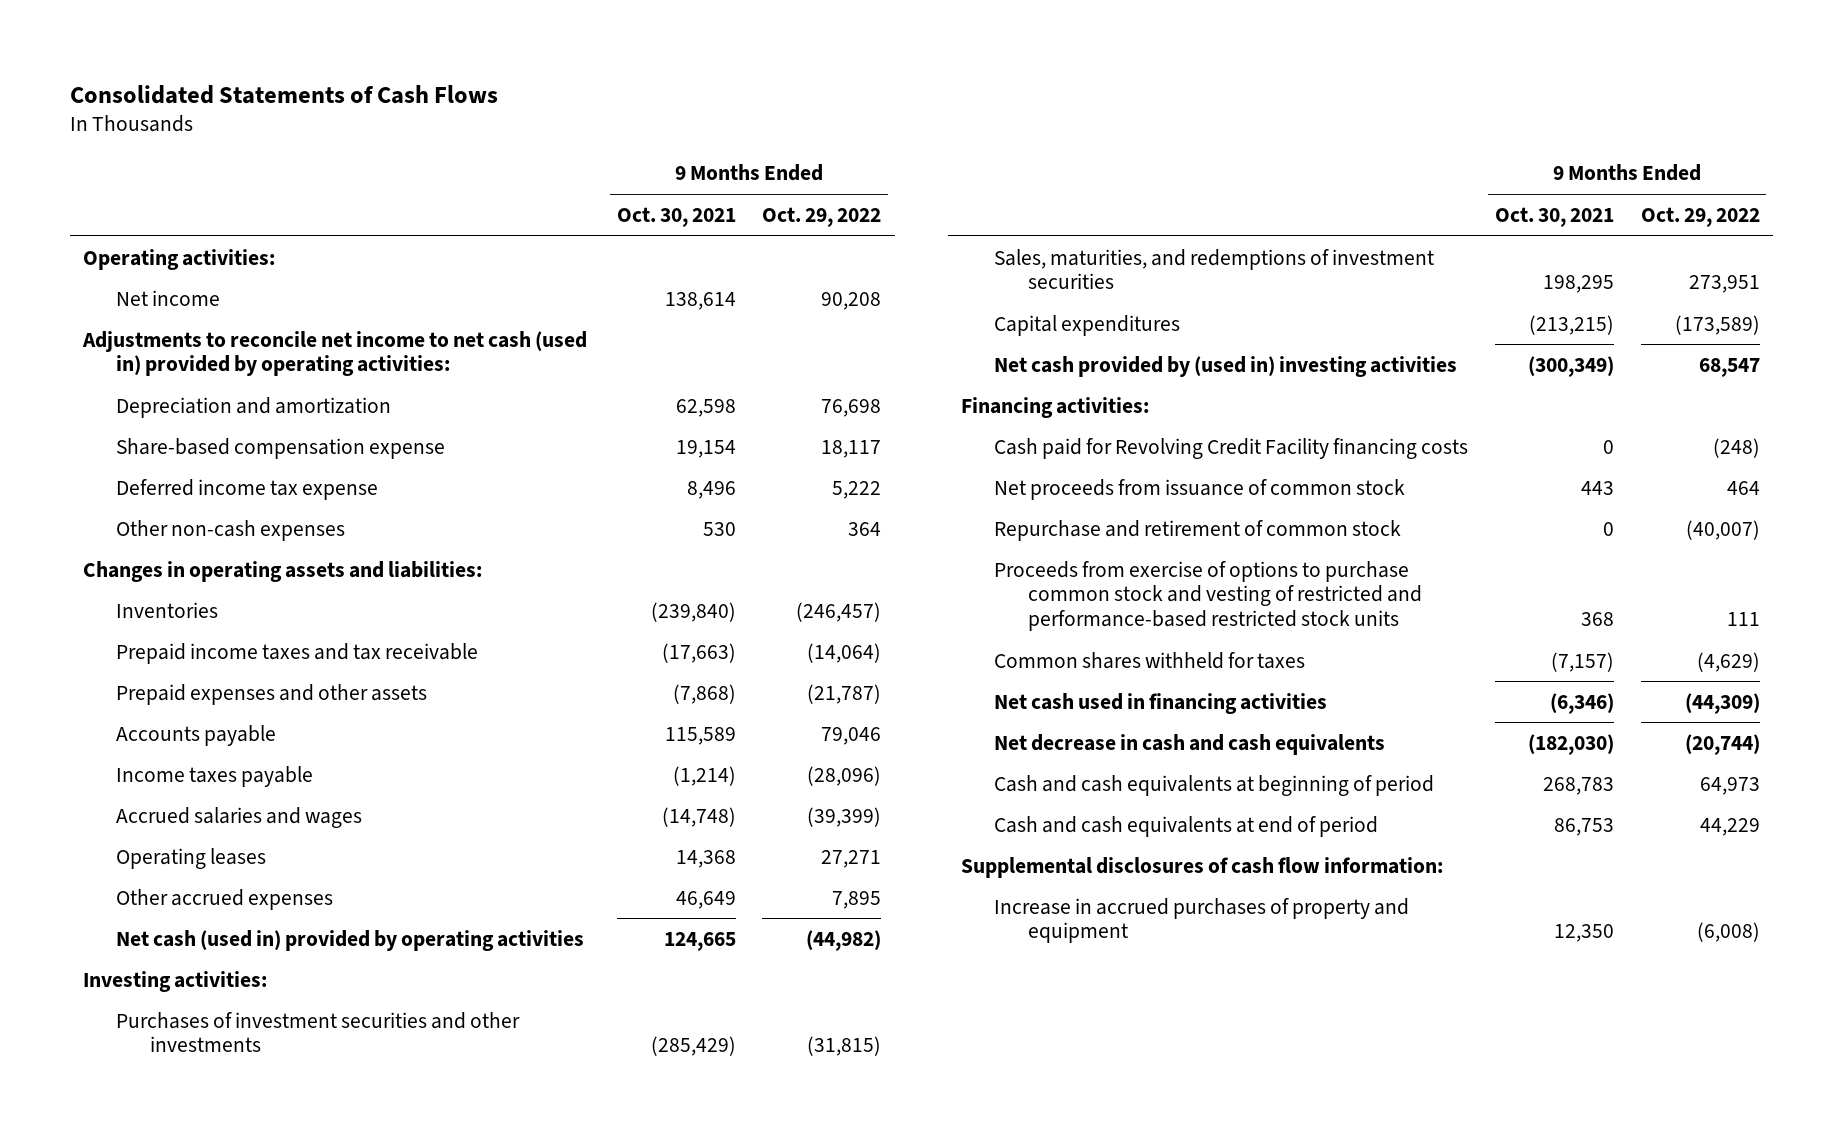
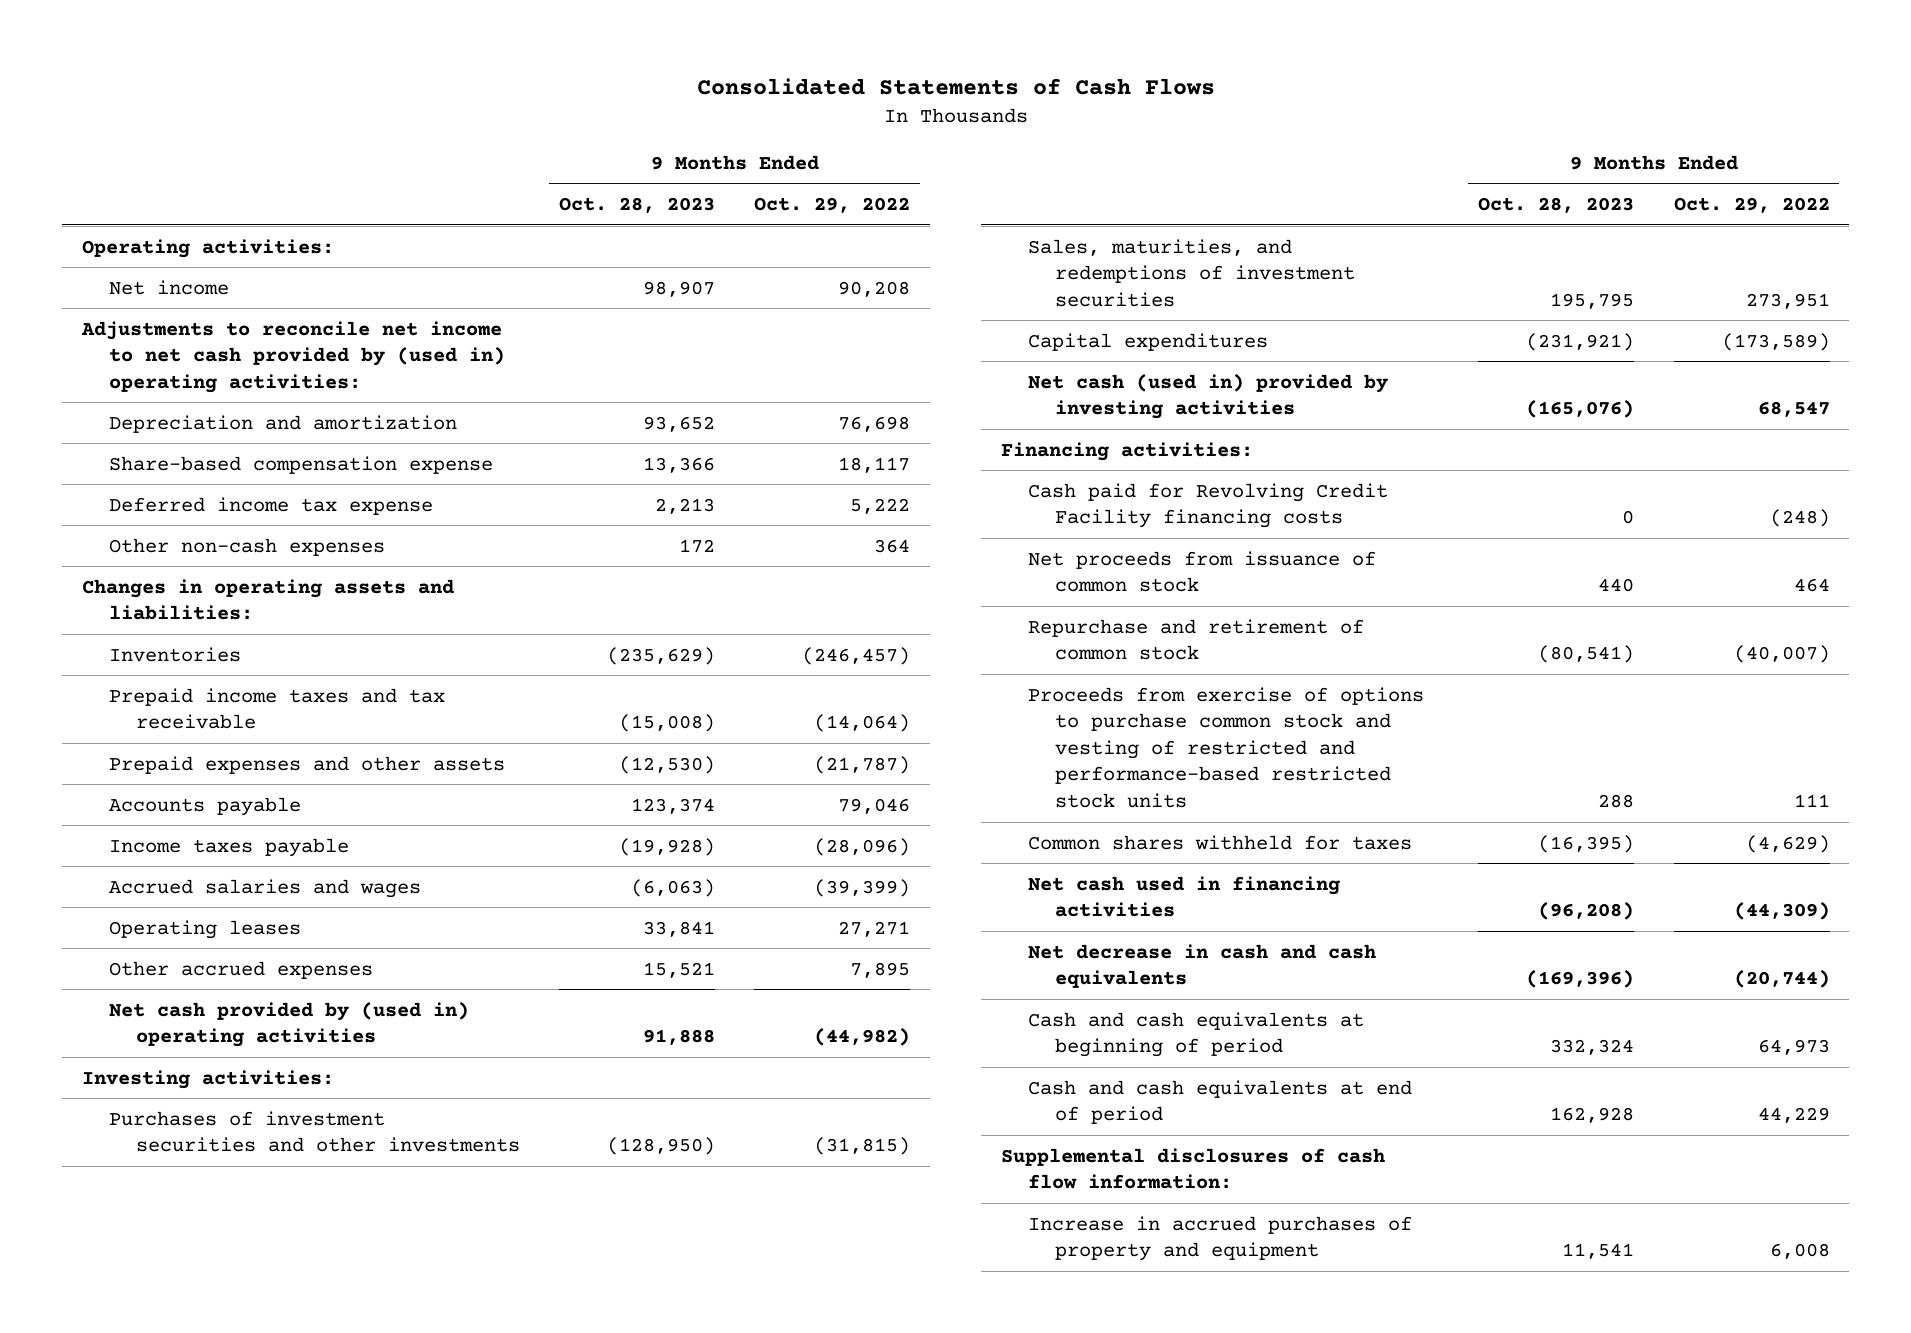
- | 9 Months Ended Oct. 30, 2021 | 9 Months Ended Oct. 29, 2022
+ | 9 Months Ended Oct. 28, 2023 | 9 Months Ended Oct. 29, 2022
- Adjustments to reconcile net income to net cash (used in) provided by operating activities:
+ Adjustments to reconcile net income to net cash provided by (used in) operating activities:
- Net cash (used in) provided by operating activities | 124,665 | (44,982)
+ Net cash provided by (used in) operating activities | 91,888 | (44,982)
- Net cash provided by (used in) investing activities | (300,349) | 68,547
+ Net cash (used in) provided by investing activities | (165,076) | 68,547
- Increase in accrued purchases of property and equipment | 12,350 | (6,008)
+ Increase in accrued purchases of property and equipment | 11,541 | 6,008

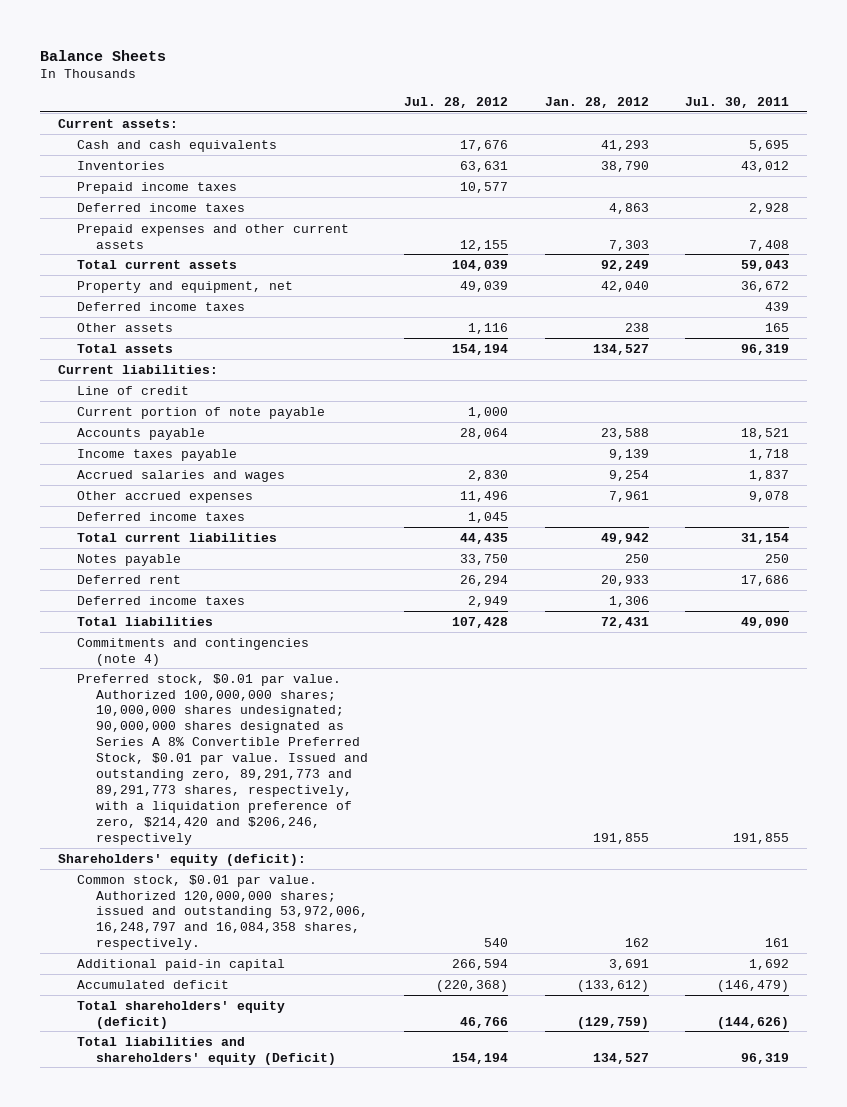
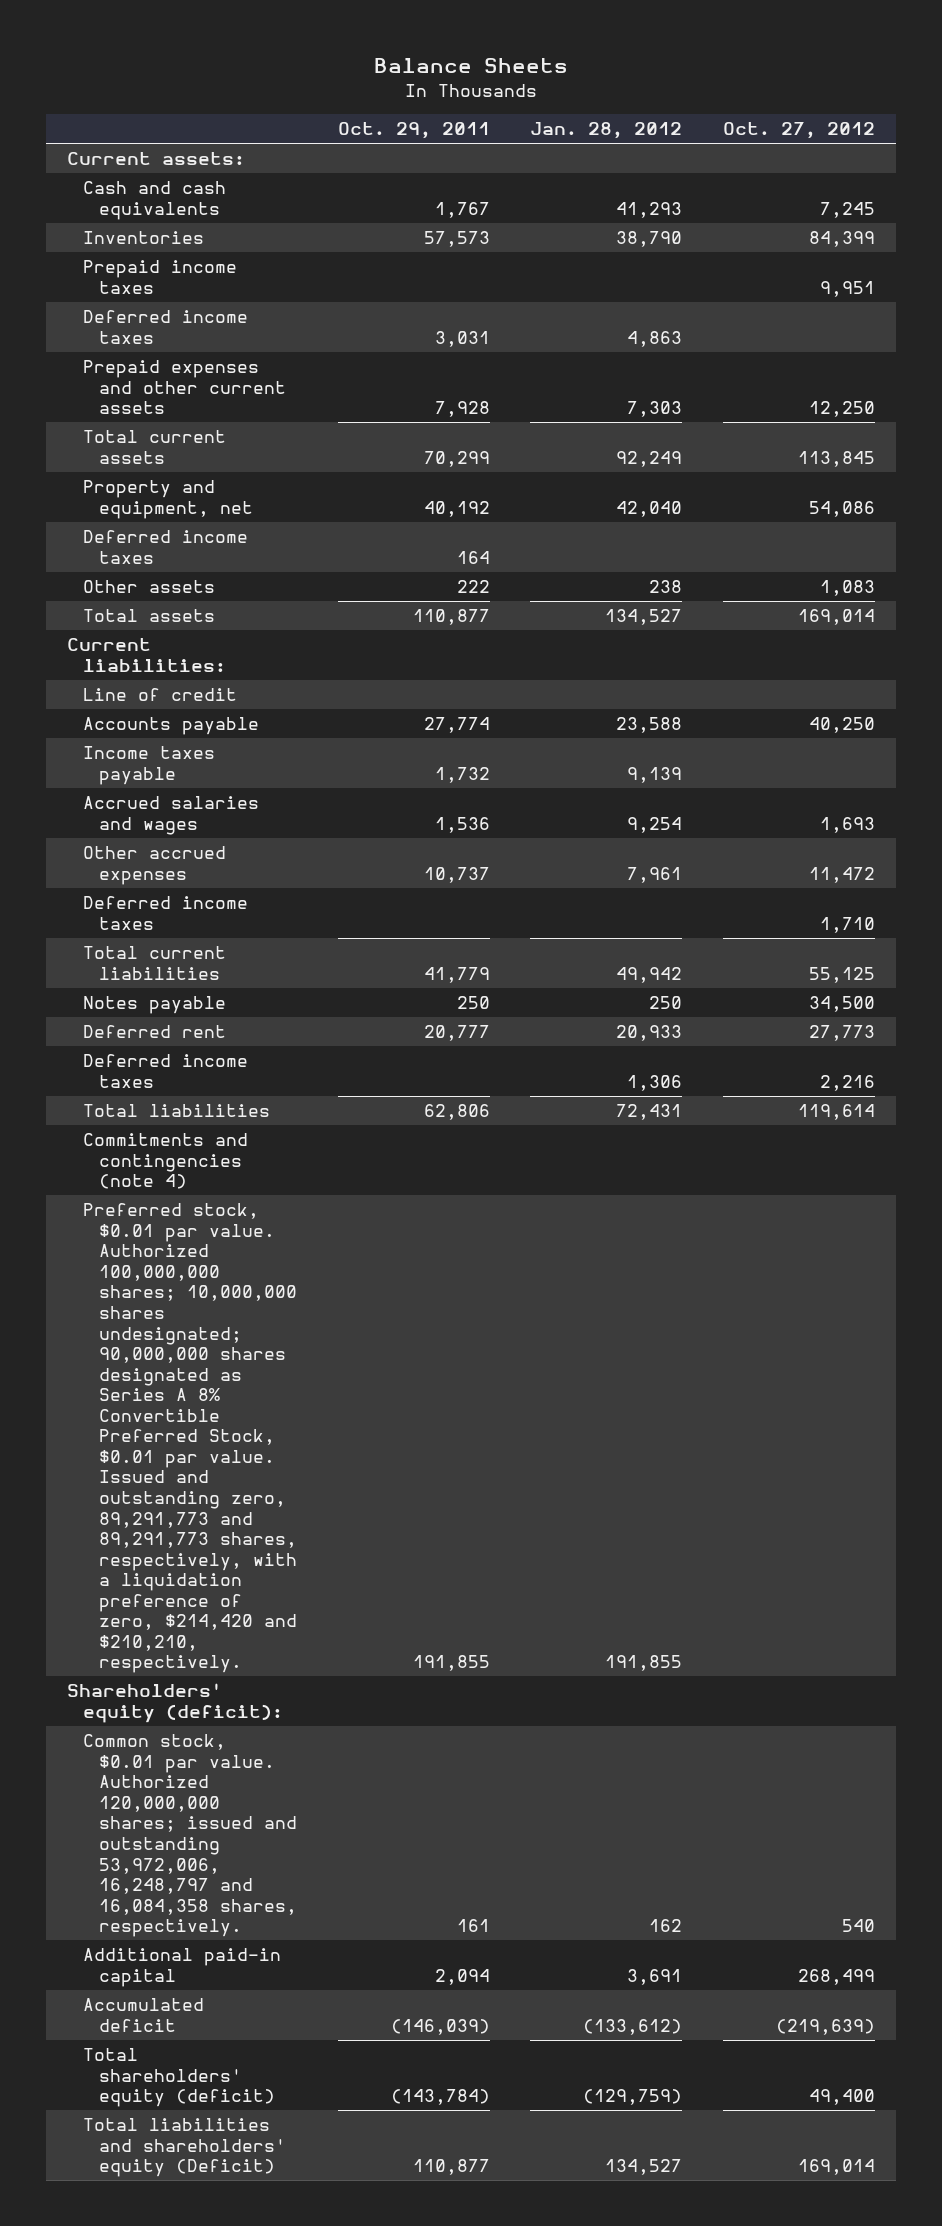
- | Jul. 28, 2012 | Jan. 28, 2012 | Jul. 30, 2011
+ | Oct. 29, 2011 | Jan. 28, 2012 | Oct. 27, 2012
- Current portion of note payable | 1,000 | |
- Preferred stock, $0.01 par value. Authorized 100,000,000 shares; 10,000,000 shares undesignated; 90,000,000 shares designated as Series A 8% Convertible Preferred Stock, $0.01 par value. Issued and outstanding zero, 89,291,773 and 89,291,773 shares, respectively, with a liquidation preference of zero, $214,420 and $206,246, respectively | | 191,855 | 191,855
+ Preferred stock, $0.01 par value. Authorized 100,000,000 shares; 10,000,000 shares undesignated; 90,000,000 shares designated as Series A 8% Convertible Preferred Stock, $0.01 par value. Issued and outstanding zero, 89,291,773 and 89,291,773 shares, respectively, with a liquidation preference of zero, $214,420 and $210,210, respectively. | 191,855 | 191,855 |

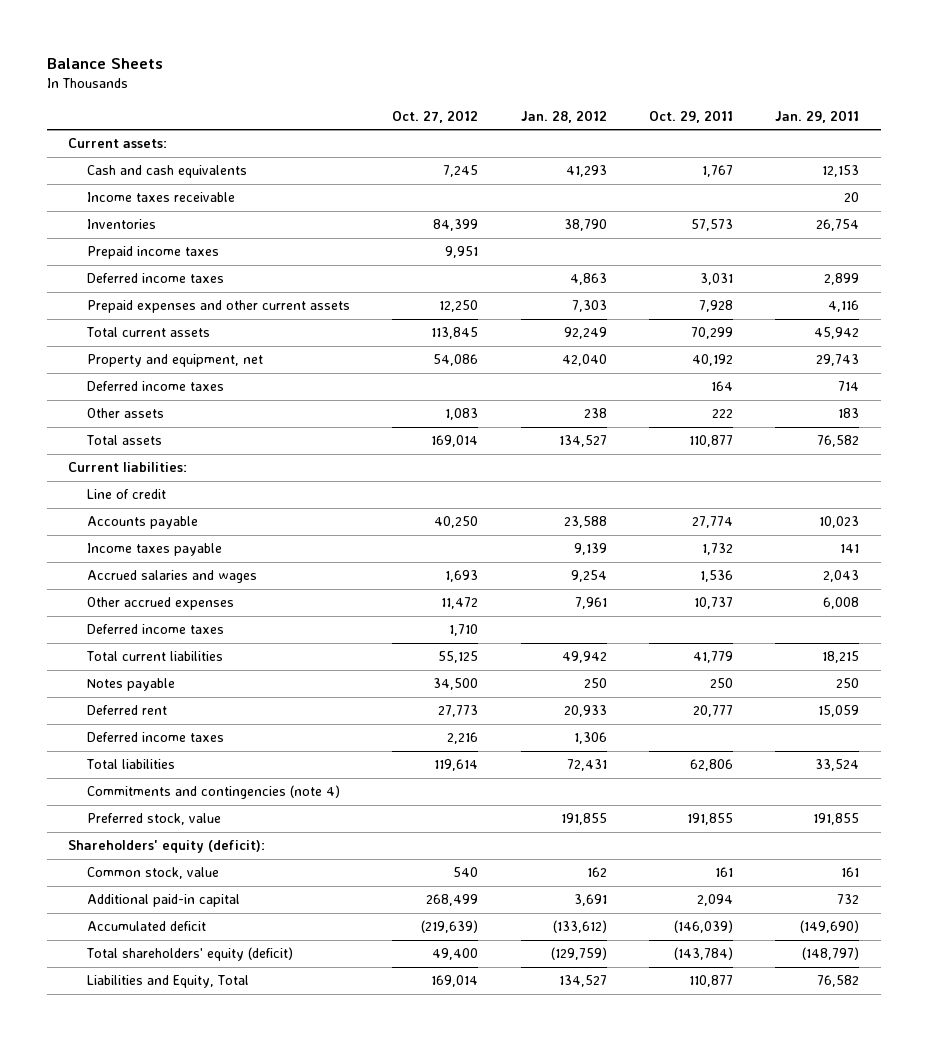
- | Oct. 29, 2011 | Jan. 28, 2012 | Oct. 27, 2012
+ | Oct. 27, 2012 | Jan. 28, 2012 | Oct. 29, 2011 | Jan. 29, 2011
+ Income taxes receivable | | | | 20
- Preferred stock, $0.01 par value. Authorized 100,000,000 shares; 10,000,000 shares undesignated; 90,000,000 shares designated as Series A 8% Convertible Preferred Stock, $0.01 par value. Issued and outstanding zero, 89,291,773 and 89,291,773 shares, respectively, with a liquidation preference of zero, $214,420 and $210,210, respectively. | 191,855 | 191,855 |
+ Preferred stock, value | | 191,855 | 191,855 | 191,855
- Common stock, $0.01 par value. Authorized 120,000,000 shares; issued and outstanding 53,972,006, 16,248,797 and 16,084,358 shares, respectively. | 161 | 162 | 540
+ Common stock, value | 540 | 162 | 161 | 161
- Total liabilities and shareholders' equity (Deficit) | 110,877 | 134,527 | 169,014
+ Liabilities and Equity, Total | 169,014 | 134,527 | 110,877 | 76,582

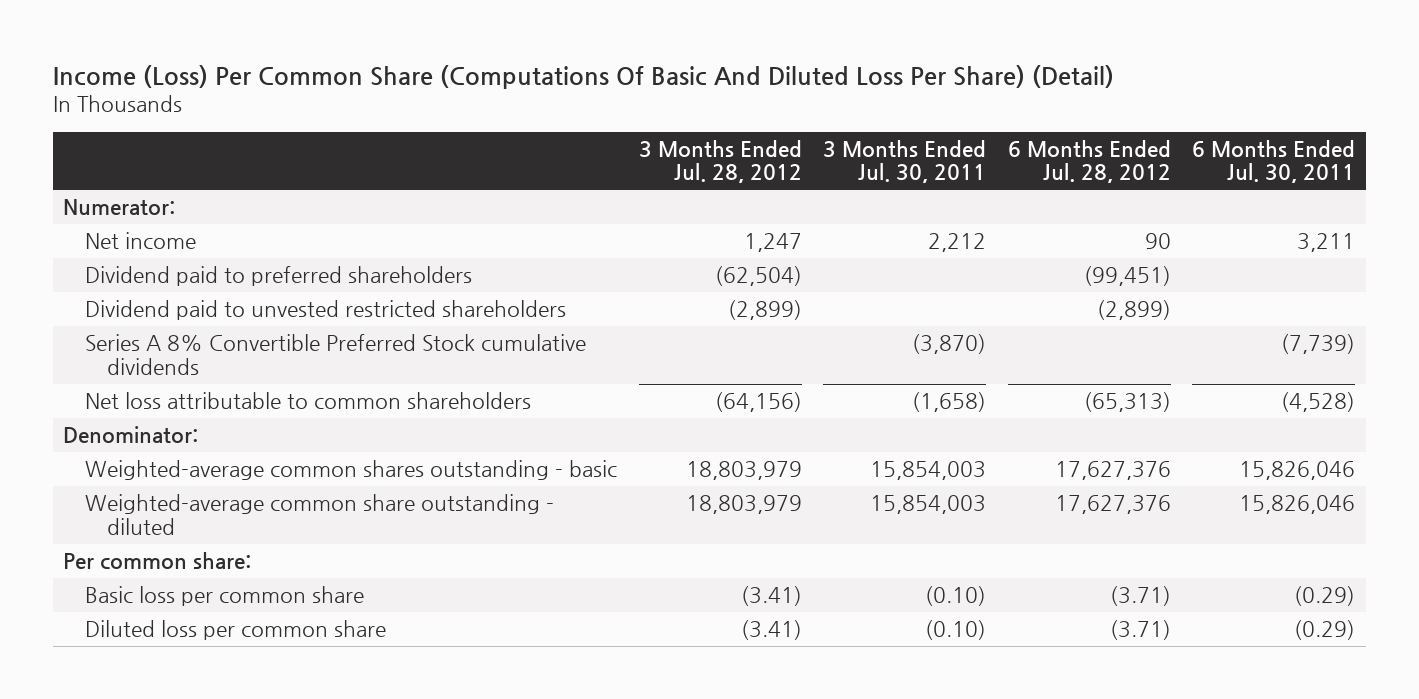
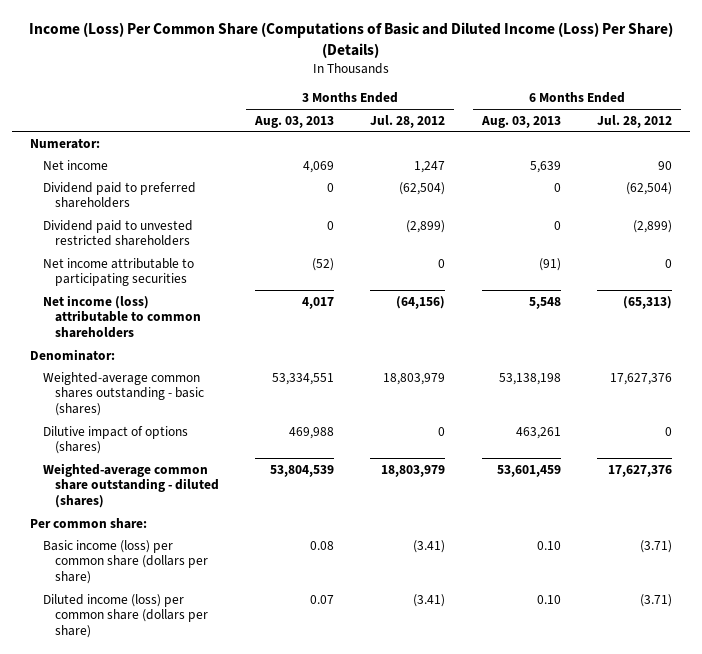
- Income (Loss) Per Common Share (Computations Of Basic And Diluted Loss Per Share) (Detail)
+ Income (Loss) Per Common Share (Computations of Basic and Diluted Income (Loss) Per Share) (Details)
- | 3 Months Ended Jul. 28, 2012 | 3 Months Ended Jul. 30, 2011 | 6 Months Ended Jul. 28, 2012 | 6 Months Ended Jul. 30, 2011
+ | 3 Months Ended Aug. 03, 2013 | 3 Months Ended Jul. 28, 2012 | 6 Months Ended Aug. 03, 2013 | 6 Months Ended Jul. 28, 2012
- Dividend paid to preferred shareholders | (62,504) | | (99,451) |
+ Dividend paid to preferred shareholders | 0 | (62,504) | 0 | (62,504)
- Series A 8% Convertible Preferred Stock cumulative dividends | | (3,870) | | (7,739)
- Net loss attributable to common shareholders | (64,156) | (1,658) | (65,313) | (4,528)
+ Net income attributable to participating securities | (52) | 0 | (91) | 0
+ Net income (loss) attributable to common shareholders | 4,017 | (64,156) | 5,548 | (65,313)
- Weighted-average common shares outstanding - basic | 18,803,979 | 15,854,003 | 17,627,376 | 15,826,046
- Weighted-average common share outstanding - diluted | 18,803,979 | 15,854,003 | 17,627,376 | 15,826,046
+ Weighted-average common shares outstanding - basic (shares) | 53,334,551 | 18,803,979 | 53,138,198 | 17,627,376
+ Dilutive impact of options (shares) | 469,988 | 0 | 463,261 | 0
+ Weighted-average common share outstanding - diluted (shares) | 53,804,539 | 18,803,979 | 53,601,459 | 17,627,376
- Basic loss per common share | (3.41) | (0.10) | (3.71) | (0.29)
- Diluted loss per common share | (3.41) | (0.10) | (3.71) | (0.29)
+ Basic income (loss) per common share (dollars per share) | 0.08 | (3.41) | 0.10 | (3.71)
+ Diluted income (loss) per common share (dollars per share) | 0.07 | (3.41) | 0.10 | (3.71)

